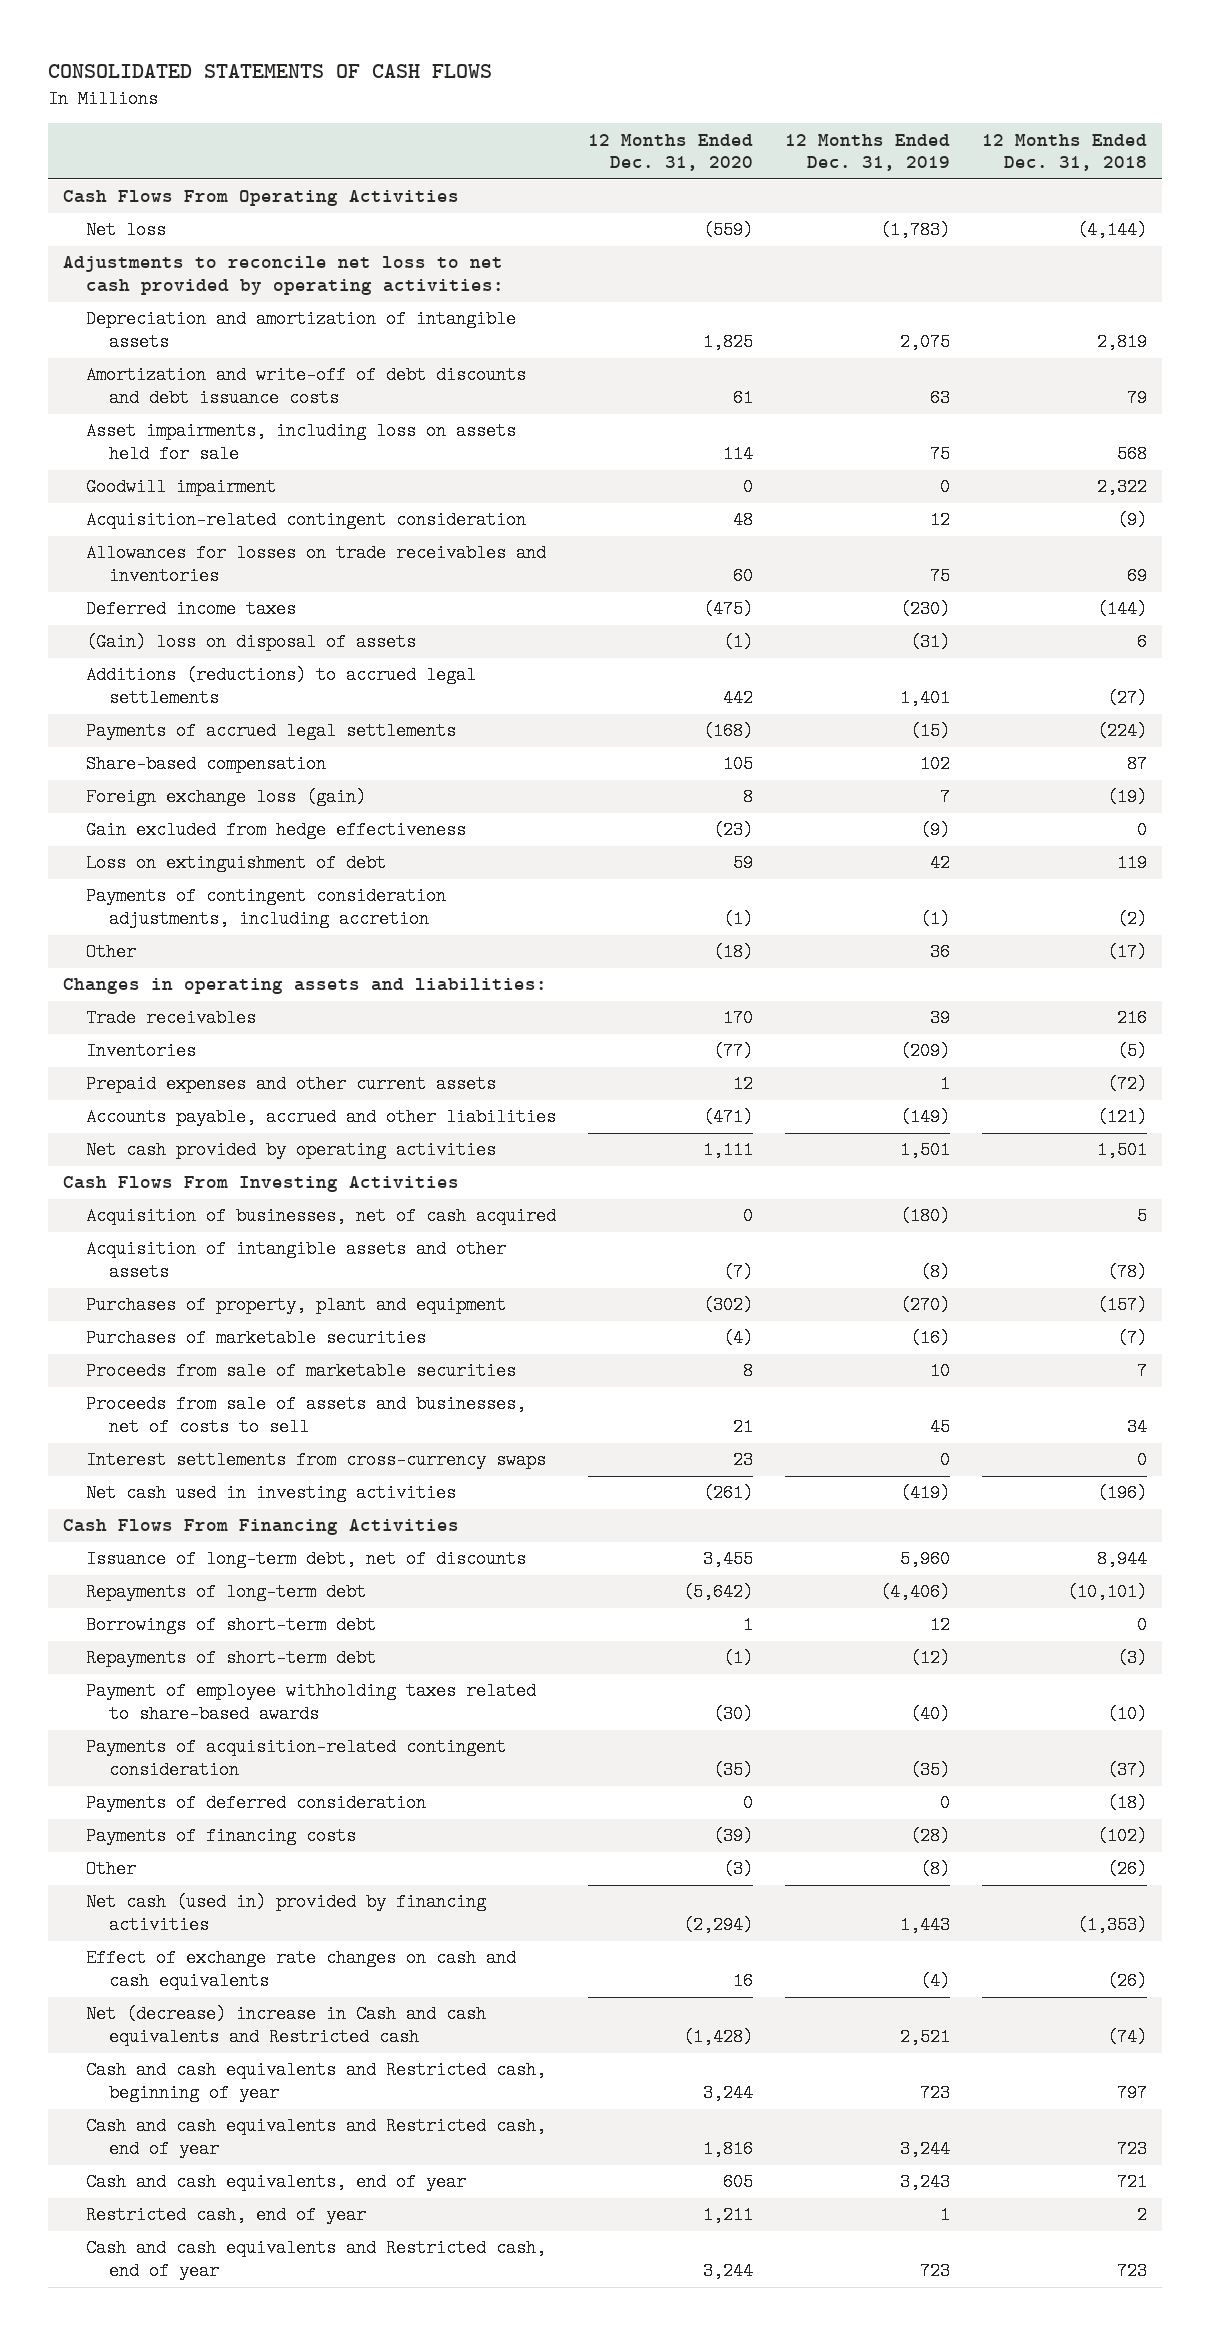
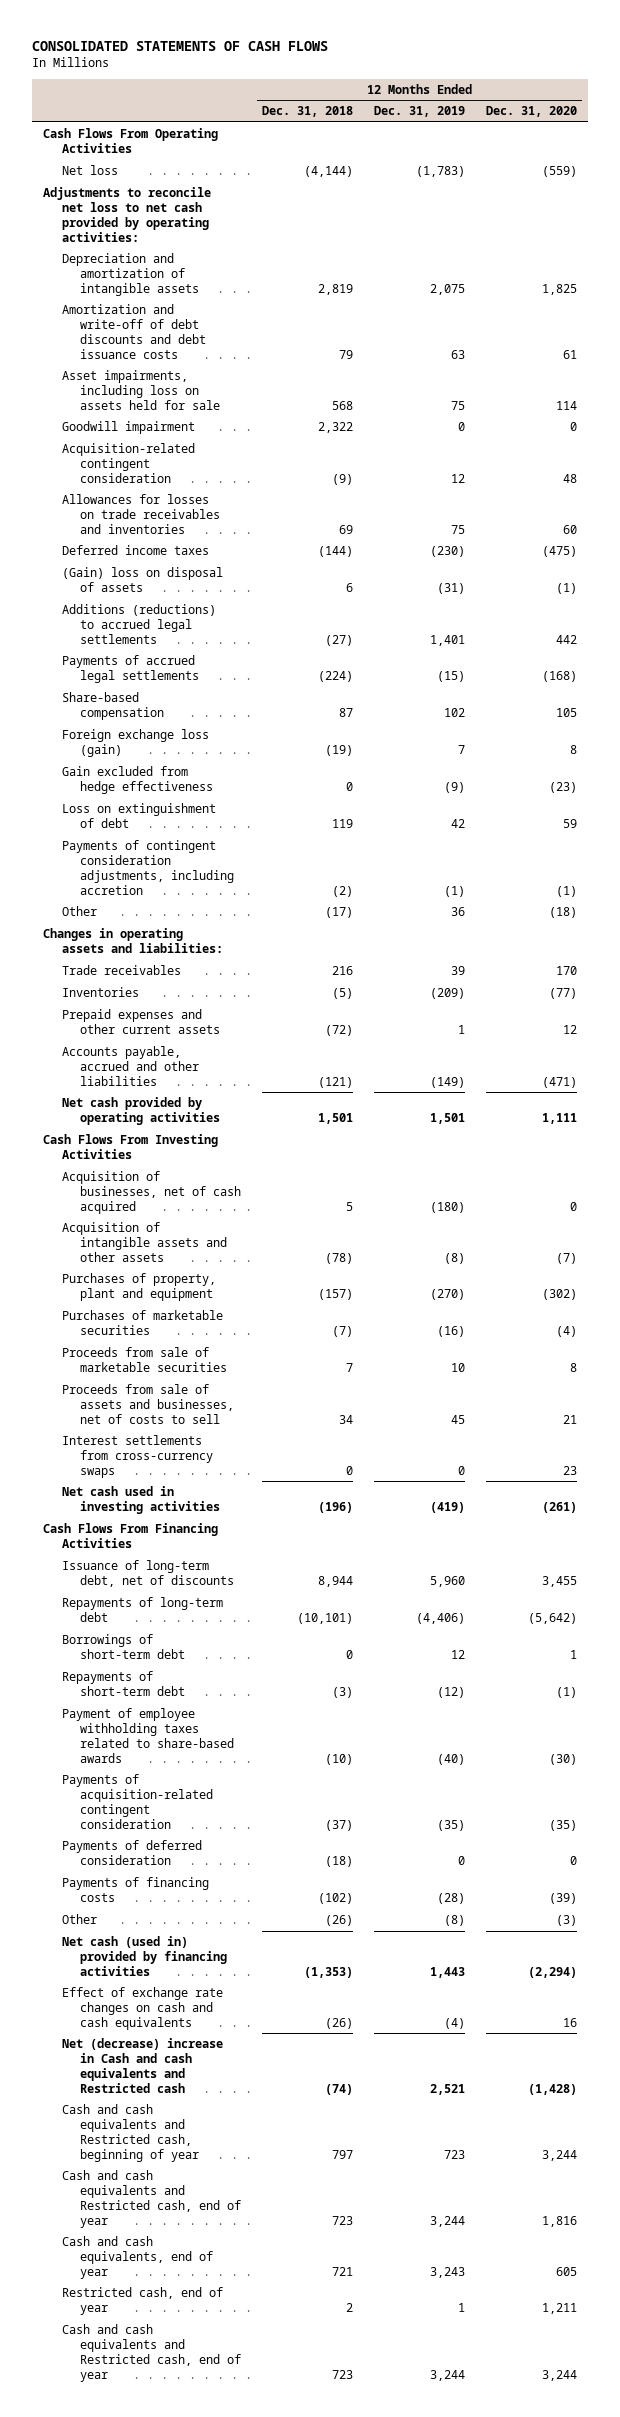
- | 12 Months Ended Dec. 31, 2020 | 12 Months Ended Dec. 31, 2019 | 12 Months Ended Dec. 31, 2018
+ | 12 Months Ended Dec. 31, 2018 | 12 Months Ended Dec. 31, 2019 | 12 Months Ended Dec. 31, 2020
- Cash and cash equivalents and Restricted cash, end of year | 3,244 | 723 | 723
+ Cash and cash equivalents and Restricted cash, end of year | 723 | 3,244 | 3,244

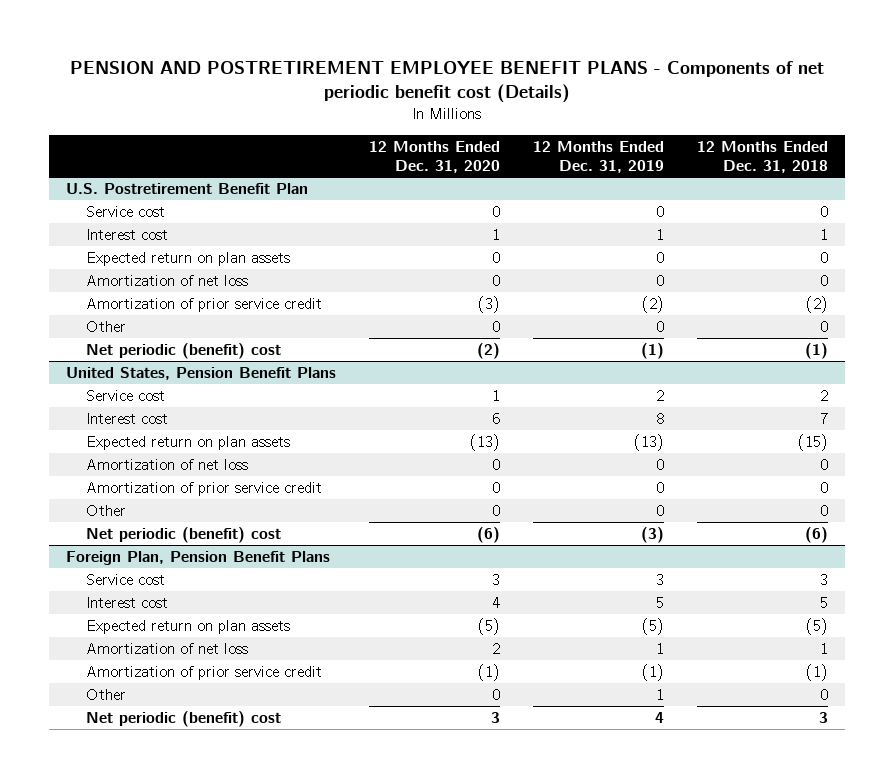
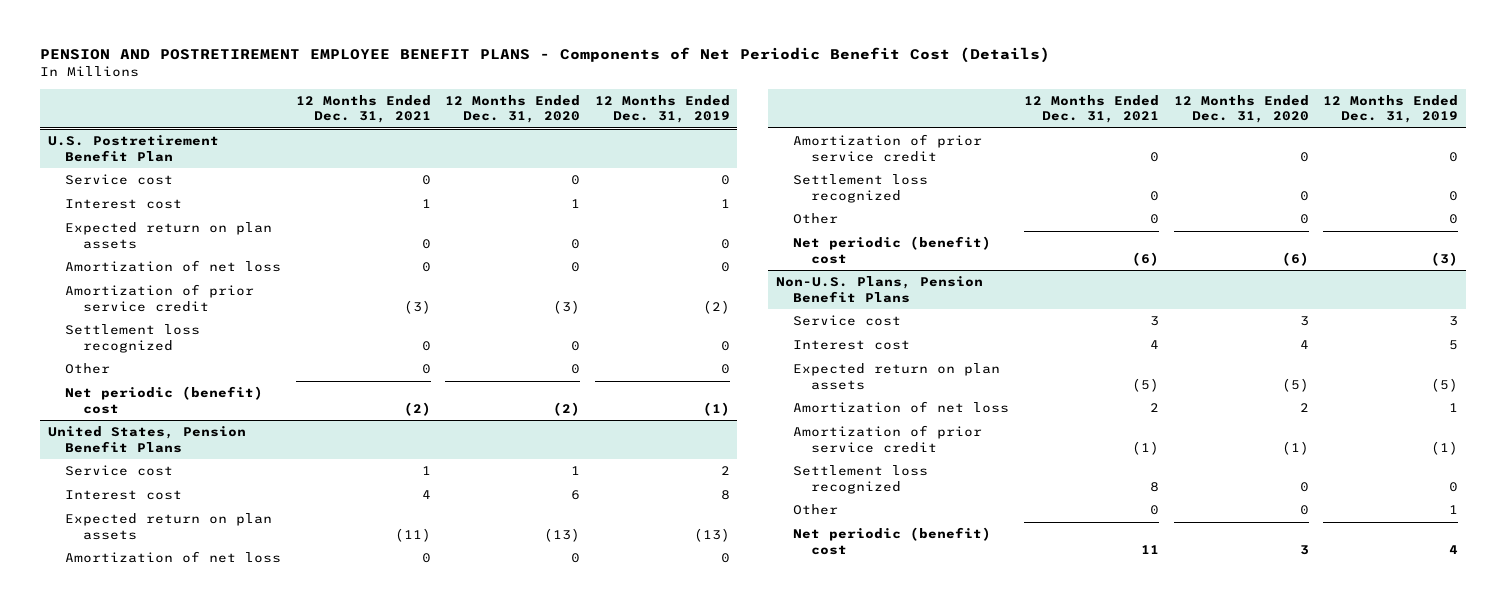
- PENSION AND POSTRETIREMENT EMPLOYEE BENEFIT PLANS - Components of net periodic benefit cost (Details)
+ PENSION AND POSTRETIREMENT EMPLOYEE BENEFIT PLANS - Components of Net Periodic Benefit Cost (Details)
- | 12 Months Ended Dec. 31, 2020 | 12 Months Ended Dec. 31, 2019 | 12 Months Ended Dec. 31, 2018
+ | 12 Months Ended Dec. 31, 2021 | 12 Months Ended Dec. 31, 2020 | 12 Months Ended Dec. 31, 2019
@ U.S. Postretirement Benefit Plan
+ Settlement loss recognized | 0 | 0 | 0
@ United States, Pension Benefit Plans
+ Settlement loss recognized | 0 | 0 | 0
- Foreign Plan, Pension Benefit Plans
+ Non-U.S. Plans, Pension Benefit Plans
+ Settlement loss recognized | 8 | 0 | 0

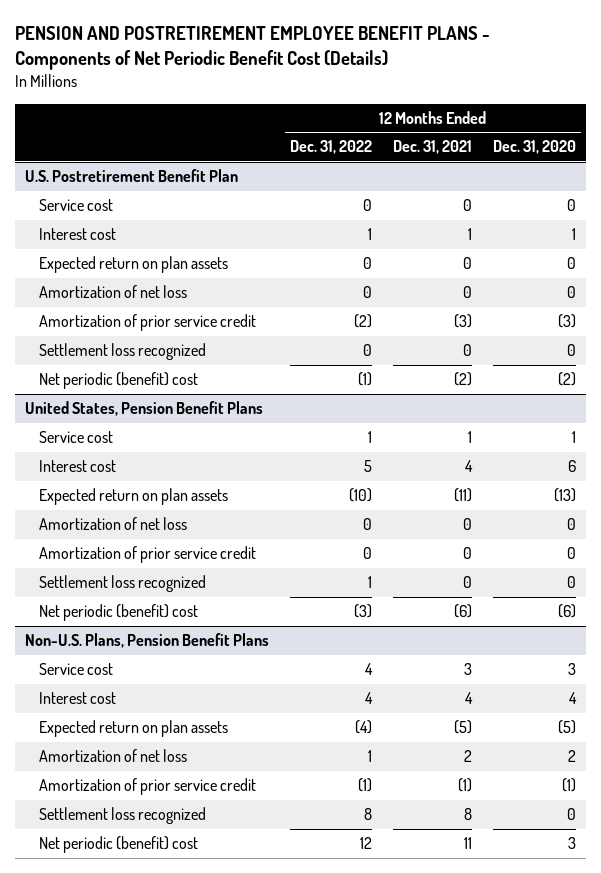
- | 12 Months Ended Dec. 31, 2021 | 12 Months Ended Dec. 31, 2020 | 12 Months Ended Dec. 31, 2019
+ | 12 Months Ended Dec. 31, 2022 | 12 Months Ended Dec. 31, 2021 | 12 Months Ended Dec. 31, 2020
@ U.S. Postretirement Benefit Plan
- Other | 0 | 0 | 0
@ United States, Pension Benefit Plans
- Other | 0 | 0 | 0
@ Non-U.S. Plans, Pension Benefit Plans
- Other | 0 | 0 | 1

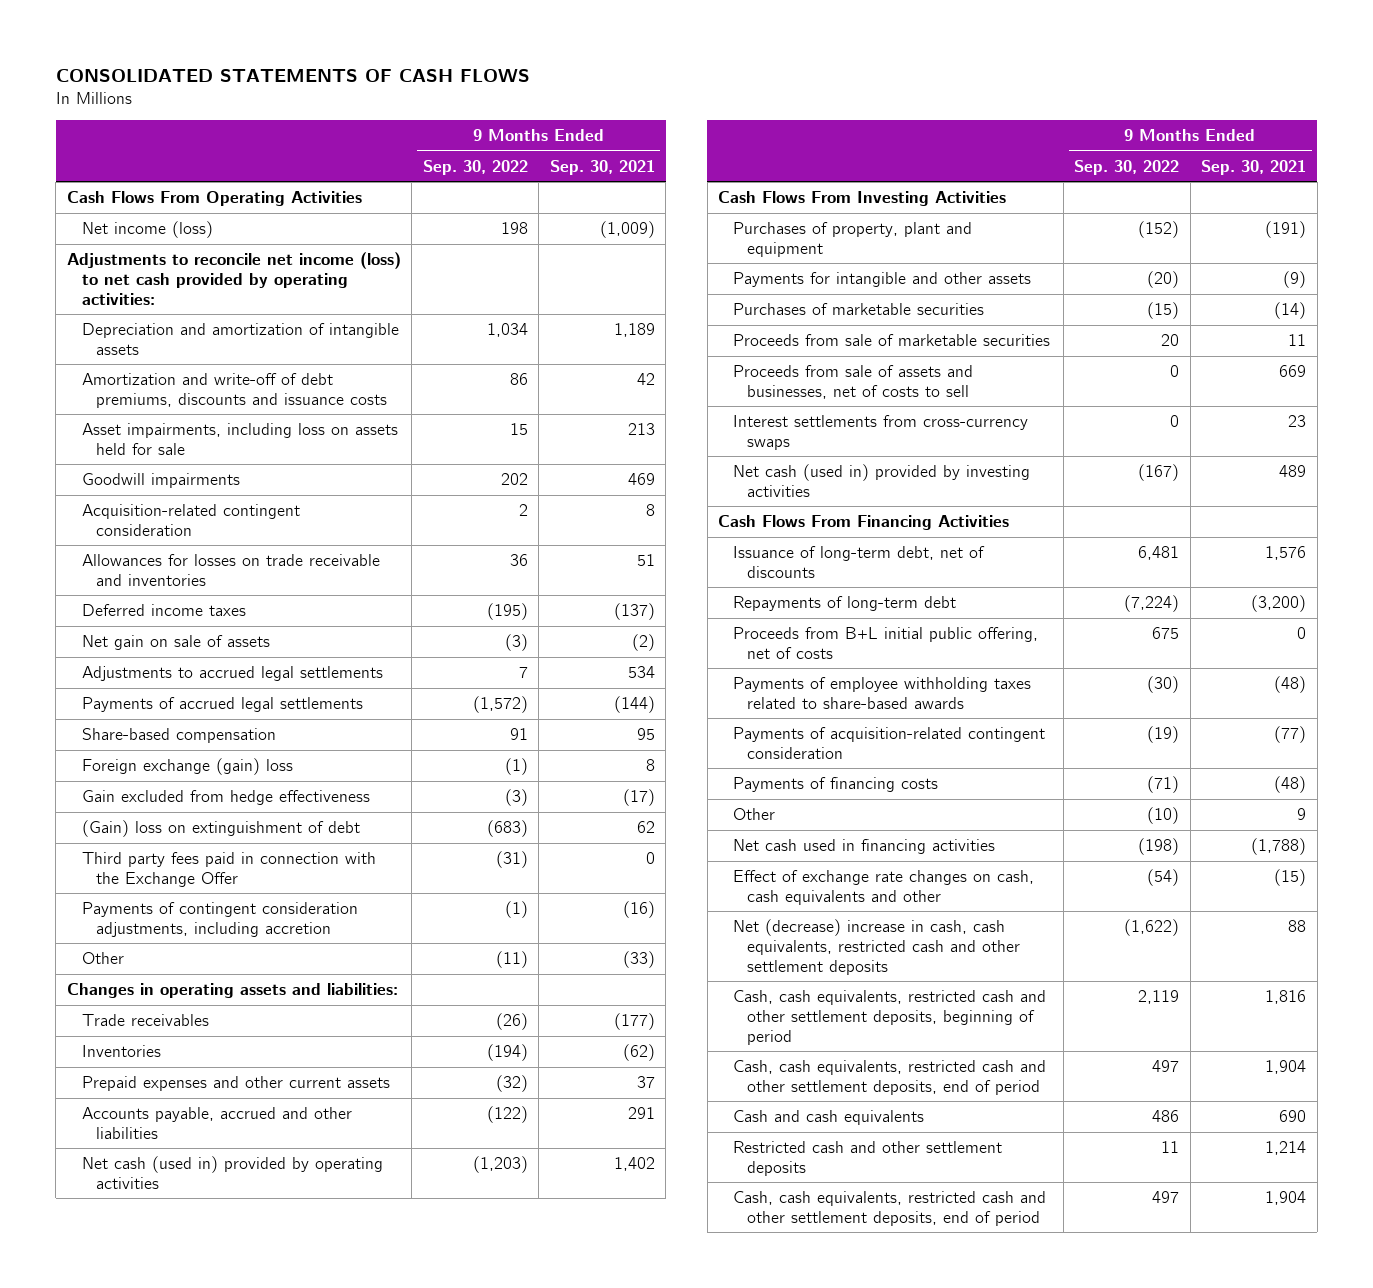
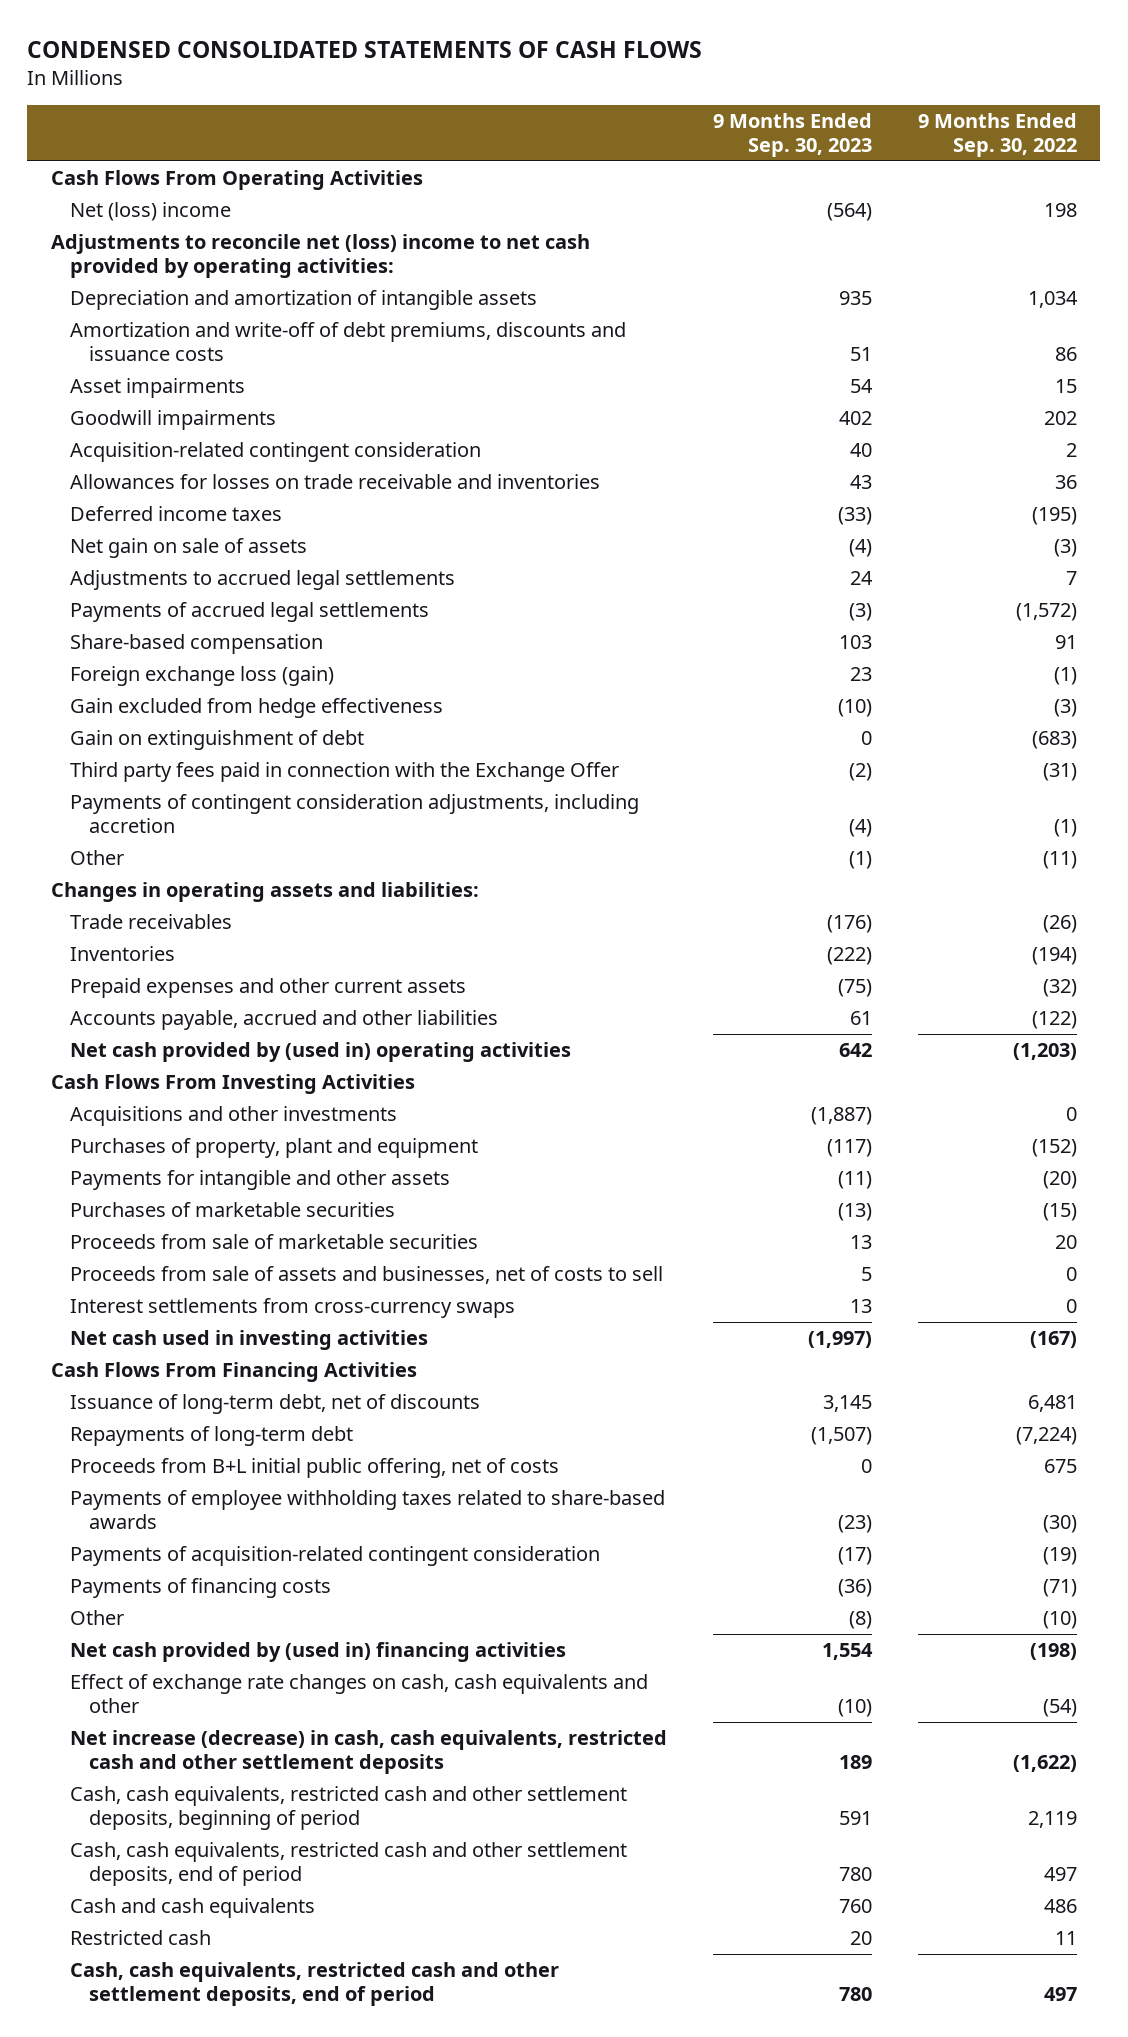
- CONSOLIDATED STATEMENTS OF CASH FLOWS
+ CONDENSED CONSOLIDATED STATEMENTS OF CASH FLOWS
- | 9 Months Ended Sep. 30, 2022 | 9 Months Ended Sep. 30, 2021
+ | 9 Months Ended Sep. 30, 2023 | 9 Months Ended Sep. 30, 2022
- Net income (loss) | 198 | (1,009)
- Adjustments to reconcile net income (loss) to net cash provided by operating activities:
+ Net (loss) income | (564) | 198
+ Adjustments to reconcile net (loss) income to net cash provided by operating activities:
- Asset impairments, including loss on assets held for sale | 15 | 213
+ Asset impairments | 54 | 15
- Foreign exchange (gain) loss | (1) | 8
+ Foreign exchange loss (gain) | 23 | (1)
- (Gain) loss on extinguishment of debt | (683) | 62
+ Gain on extinguishment of debt | 0 | (683)
- Net cash (used in) provided by operating activities | (1,203) | 1,402
+ Net cash provided by (used in) operating activities | 642 | (1,203)
+ Acquisitions and other investments | (1,887) | 0
- Net cash (used in) provided by investing activities | (167) | 489
+ Net cash used in investing activities | (1,997) | (167)
- Net cash used in financing activities | (198) | (1,788)
+ Net cash provided by (used in) financing activities | 1,554 | (198)
- Net (decrease) increase in cash, cash equivalents, restricted cash and other settlement deposits | (1,622) | 88
+ Net increase (decrease) in cash, cash equivalents, restricted cash and other settlement deposits | 189 | (1,622)
- Restricted cash and other settlement deposits | 11 | 1,214
+ Restricted cash | 20 | 11

